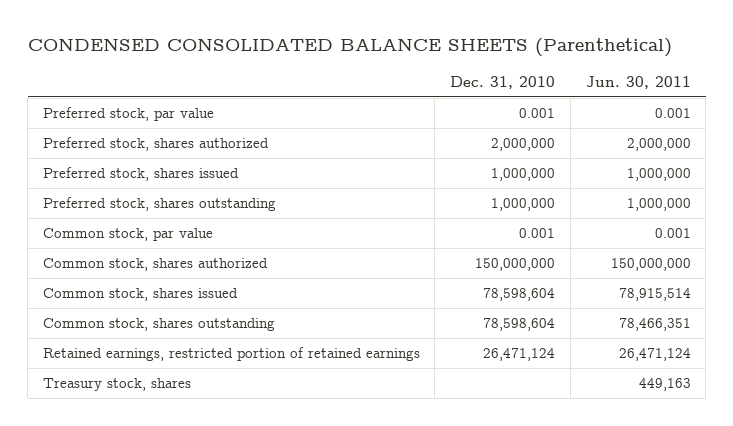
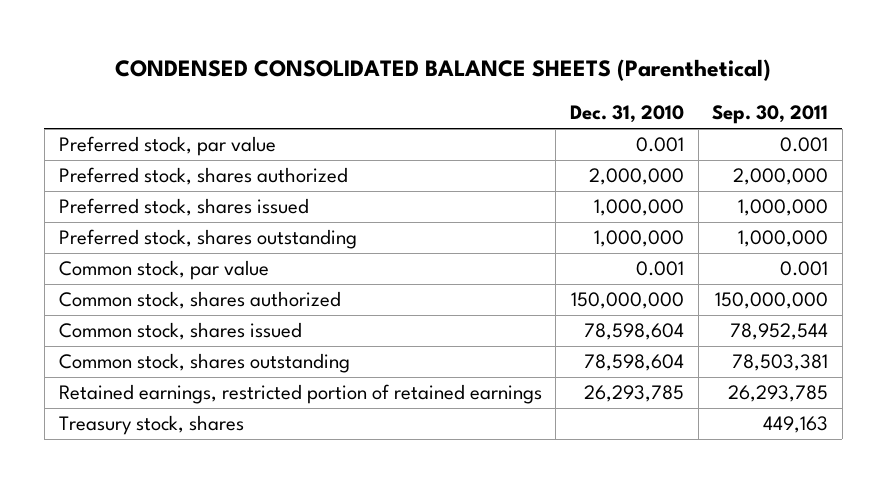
- | Dec. 31, 2010 | Jun. 30, 2011
+ | Dec. 31, 2010 | Sep. 30, 2011
- Retained earnings, restricted portion of retained earnings | 26,471,124 | 26,471,124
+ Retained earnings, restricted portion of retained earnings | 26,293,785 | 26,293,785

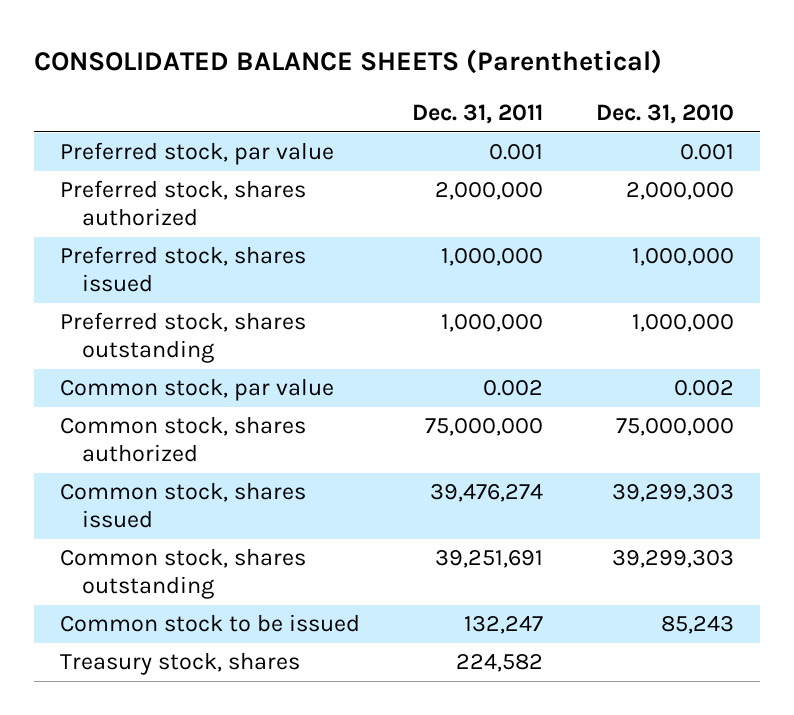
- CONDENSED CONSOLIDATED BALANCE SHEETS (Parenthetical)
+ CONSOLIDATED BALANCE SHEETS (Parenthetical)
- | Dec. 31, 2010 | Sep. 30, 2011
+ | Dec. 31, 2011 | Dec. 31, 2010
- Common stock, par value | 0.001 | 0.001
- Common stock, shares authorized | 150,000,000 | 150,000,000
- Common stock, shares issued | 78,598,604 | 78,952,544
- Common stock, shares outstanding | 78,598,604 | 78,503,381
- Retained earnings, restricted portion of retained earnings | 26,293,785 | 26,293,785
+ Common stock, par value | 0.002 | 0.002
+ Common stock, shares authorized | 75,000,000 | 75,000,000
+ Common stock, shares issued | 39,476,274 | 39,299,303
+ Common stock, shares outstanding | 39,251,691 | 39,299,303
+ Common stock to be issued | 132,247 | 85,243

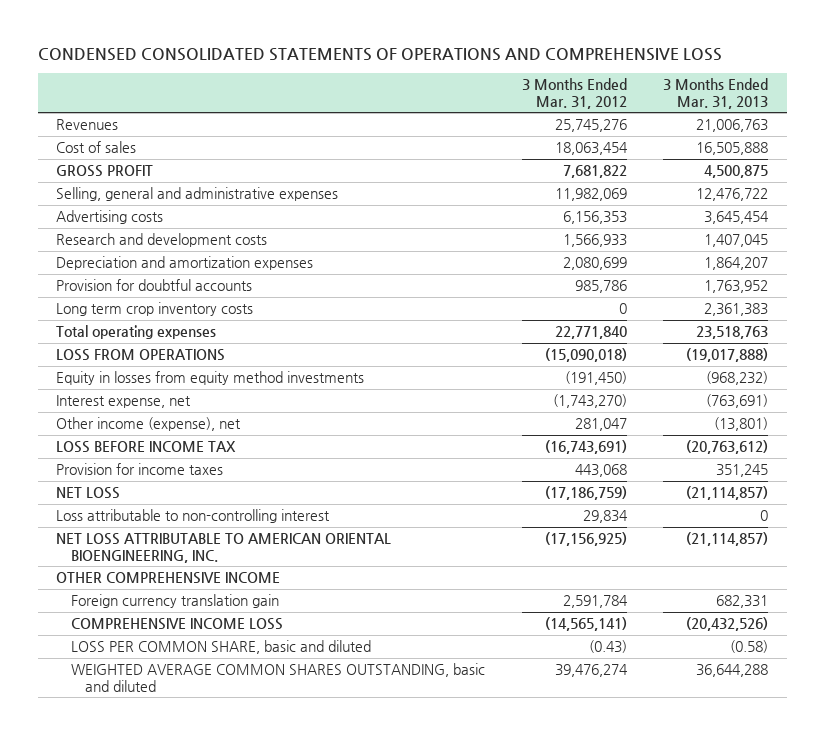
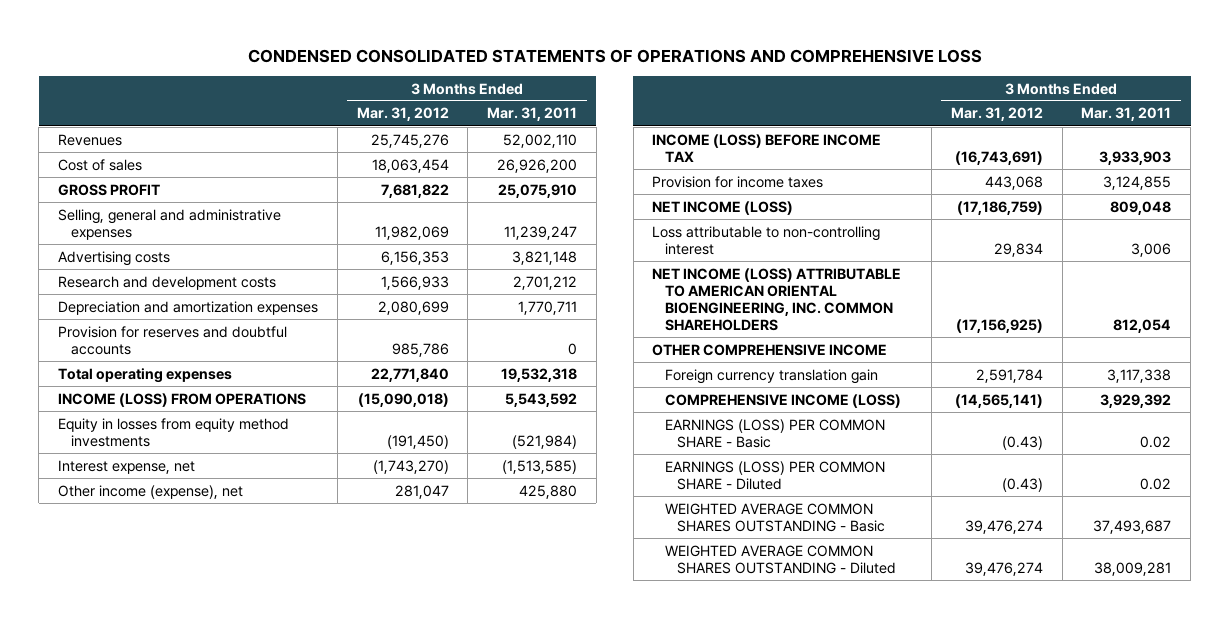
- | 3 Months Ended Mar. 31, 2012 | 3 Months Ended Mar. 31, 2013
+ | 3 Months Ended Mar. 31, 2012 | 3 Months Ended Mar. 31, 2011
- Provision for doubtful accounts | 985,786 | 1,763,952
- Long term crop inventory costs | 0 | 2,361,383
+ Provision for reserves and doubtful accounts | 985,786 | 0
- LOSS FROM OPERATIONS | (15,090,018) | (19,017,888)
+ INCOME (LOSS) FROM OPERATIONS | (15,090,018) | 5,543,592
- LOSS BEFORE INCOME TAX | (16,743,691) | (20,763,612)
+ INCOME (LOSS) BEFORE INCOME TAX | (16,743,691) | 3,933,903
- NET LOSS | (17,186,759) | (21,114,857)
+ NET INCOME (LOSS) | (17,186,759) | 809,048
- NET LOSS ATTRIBUTABLE TO AMERICAN ORIENTAL BIOENGINEERING, INC. | (17,156,925) | (21,114,857)
+ NET INCOME (LOSS) ATTRIBUTABLE TO AMERICAN ORIENTAL BIOENGINEERING, INC. COMMON SHAREHOLDERS | (17,156,925) | 812,054
- COMPREHENSIVE INCOME LOSS | (14,565,141) | (20,432,526)
- LOSS PER COMMON SHARE, basic and diluted | (0.43) | (0.58)
- WEIGHTED AVERAGE COMMON SHARES OUTSTANDING, basic and diluted | 39,476,274 | 36,644,288
+ COMPREHENSIVE INCOME (LOSS) | (14,565,141) | 3,929,392
+ EARNINGS (LOSS) PER COMMON SHARE - Basic | (0.43) | 0.02
+ EARNINGS (LOSS) PER COMMON SHARE - Diluted | (0.43) | 0.02
+ WEIGHTED AVERAGE COMMON SHARES OUTSTANDING - Basic | 39,476,274 | 37,493,687
+ WEIGHTED AVERAGE COMMON SHARES OUTSTANDING - Diluted | 39,476,274 | 38,009,281

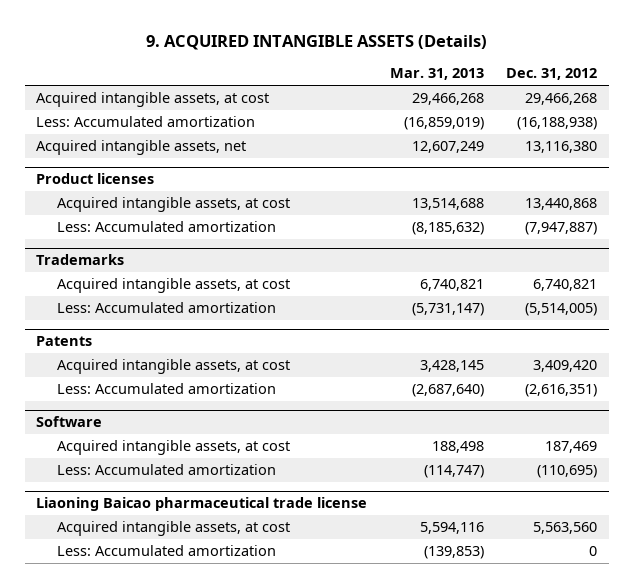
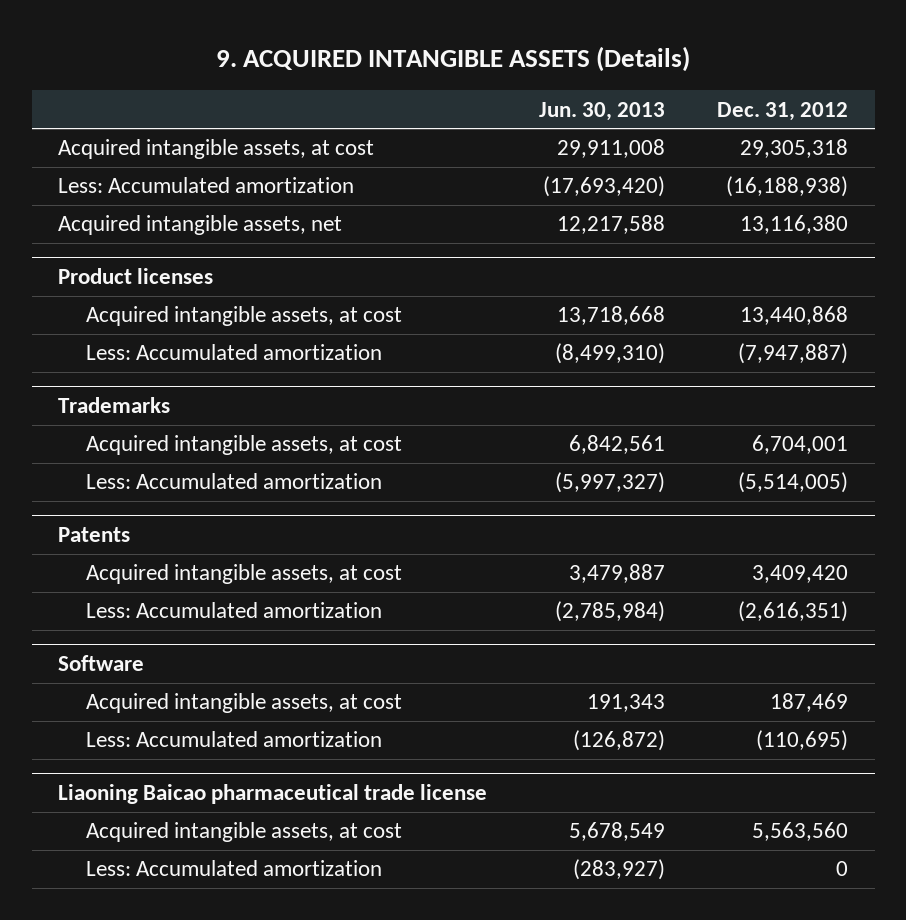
- | Mar. 31, 2013 | Dec. 31, 2012
+ | Jun. 30, 2013 | Dec. 31, 2012
- Acquired intangible assets, at cost | 29,466,268 | 29,466,268
+ Acquired intangible assets, at cost | 29,911,008 | 29,305,318
@ Trademarks
- Acquired intangible assets, at cost | 6,740,821 | 6,740,821
+ Acquired intangible assets, at cost | 6,842,561 | 6,704,001

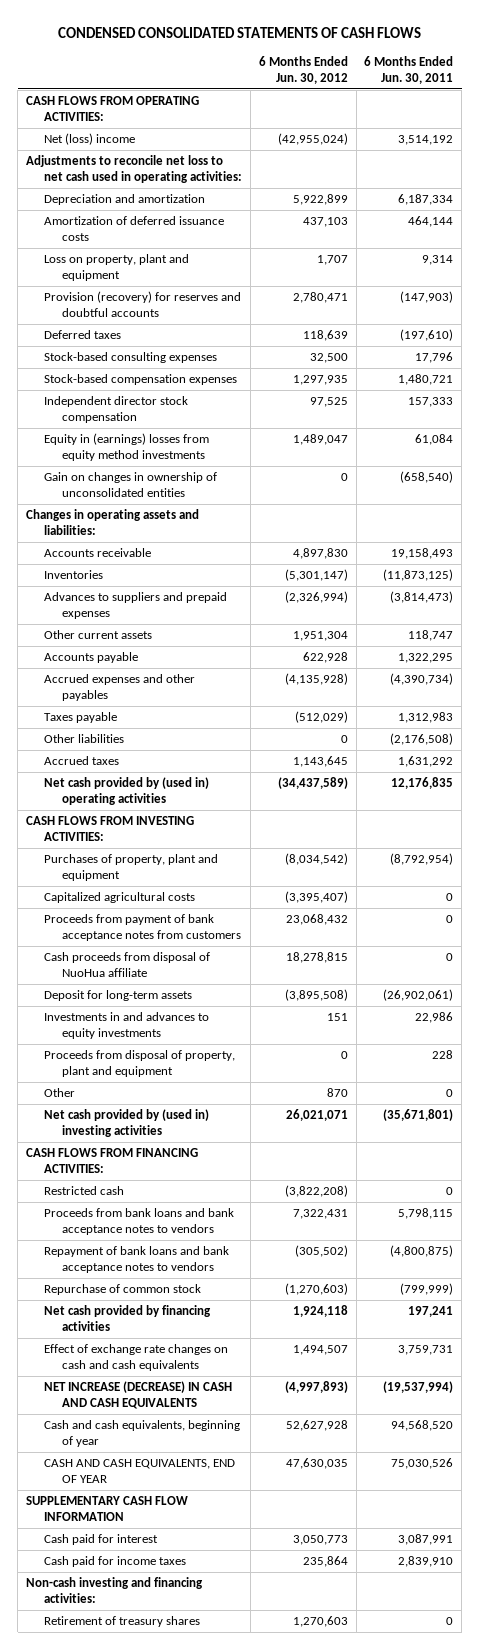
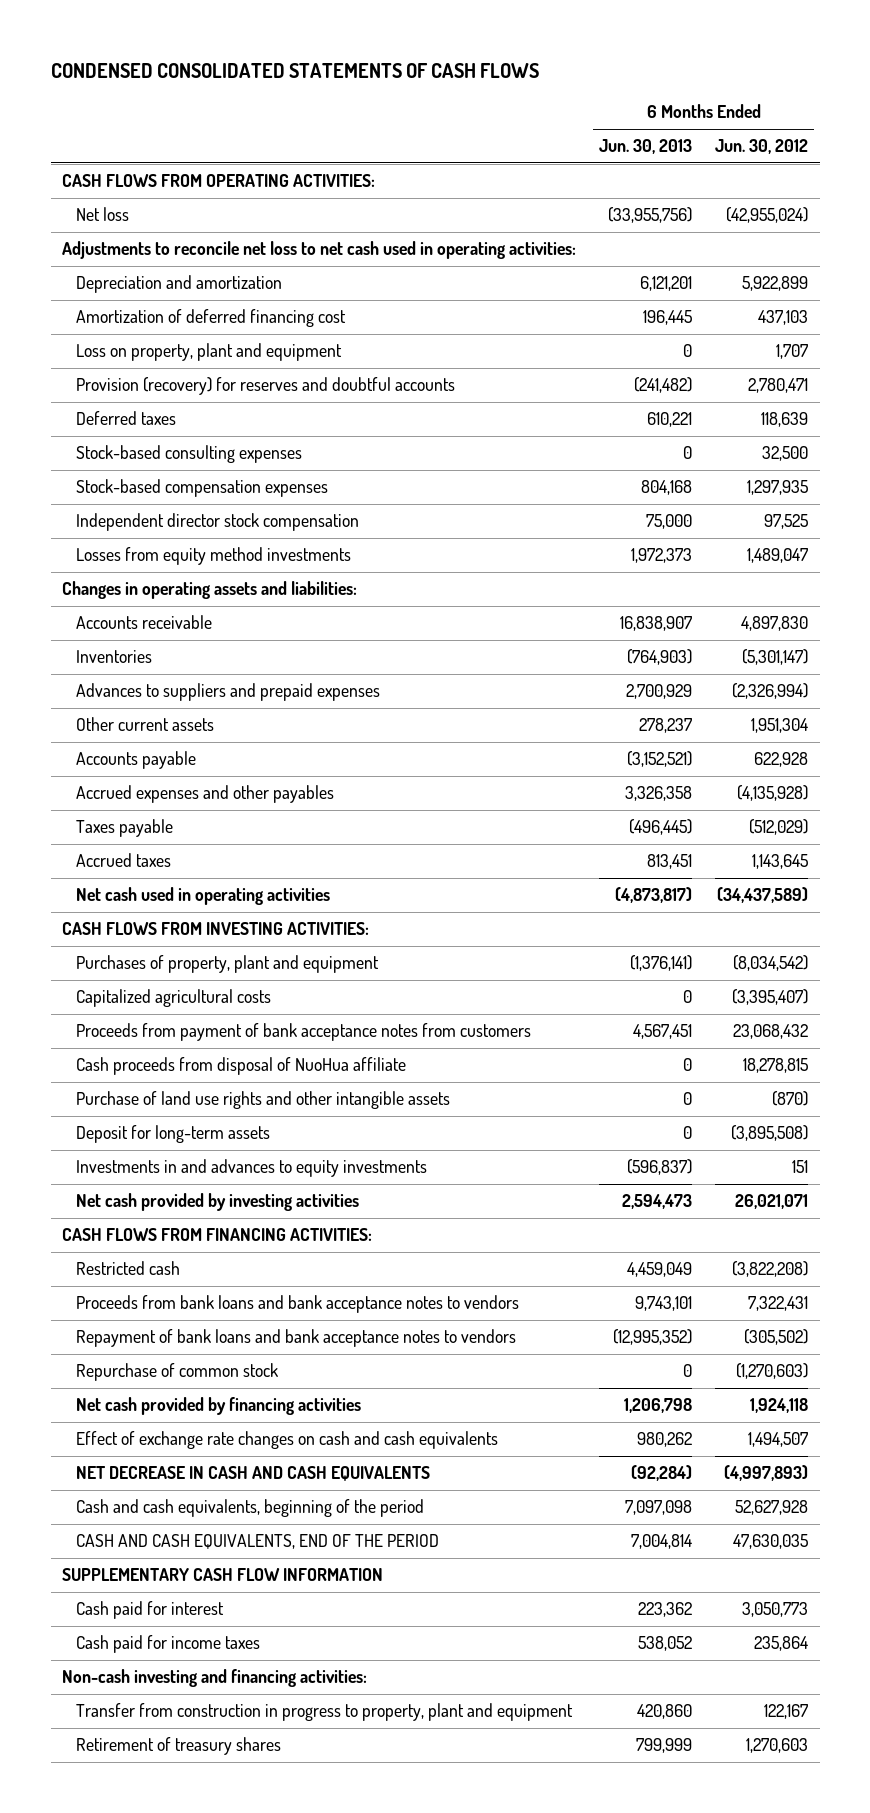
- | 6 Months Ended Jun. 30, 2012 | 6 Months Ended Jun. 30, 2011
+ | 6 Months Ended Jun. 30, 2013 | 6 Months Ended Jun. 30, 2012
- Net (loss) income | (42,955,024) | 3,514,192
+ Net loss | (33,955,756) | (42,955,024)
- Amortization of deferred issuance costs | 437,103 | 464,144
+ Amortization of deferred financing cost | 196,445 | 437,103
- Equity in (earnings) losses from equity method investments | 1,489,047 | 61,084
- Gain on changes in ownership of unconsolidated entities | 0 | (658,540)
+ Losses from equity method investments | 1,972,373 | 1,489,047
- Other liabilities | 0 | (2,176,508)
- Net cash provided by (used in) operating activities | (34,437,589) | 12,176,835
+ Net cash used in operating activities | (4,873,817) | (34,437,589)
+ Purchase of land use rights and other intangible assets | 0 | (870)
- Proceeds from disposal of property, plant and equipment | 0 | 228
- Other | 870 | 0
- Net cash provided by (used in) investing activities | 26,021,071 | (35,671,801)
+ Net cash provided by investing activities | 2,594,473 | 26,021,071
- NET INCREASE (DECREASE) IN CASH AND CASH EQUIVALENTS | (4,997,893) | (19,537,994)
- Cash and cash equivalents, beginning of year | 52,627,928 | 94,568,520
- CASH AND CASH EQUIVALENTS, END OF YEAR | 47,630,035 | 75,030,526
+ NET DECREASE IN CASH AND CASH EQUIVALENTS | (92,284) | (4,997,893)
+ Cash and cash equivalents, beginning of the period | 7,097,098 | 52,627,928
+ CASH AND CASH EQUIVALENTS, END OF THE PERIOD | 7,004,814 | 47,630,035
+ Transfer from construction in progress to property, plant and equipment | 420,860 | 122,167

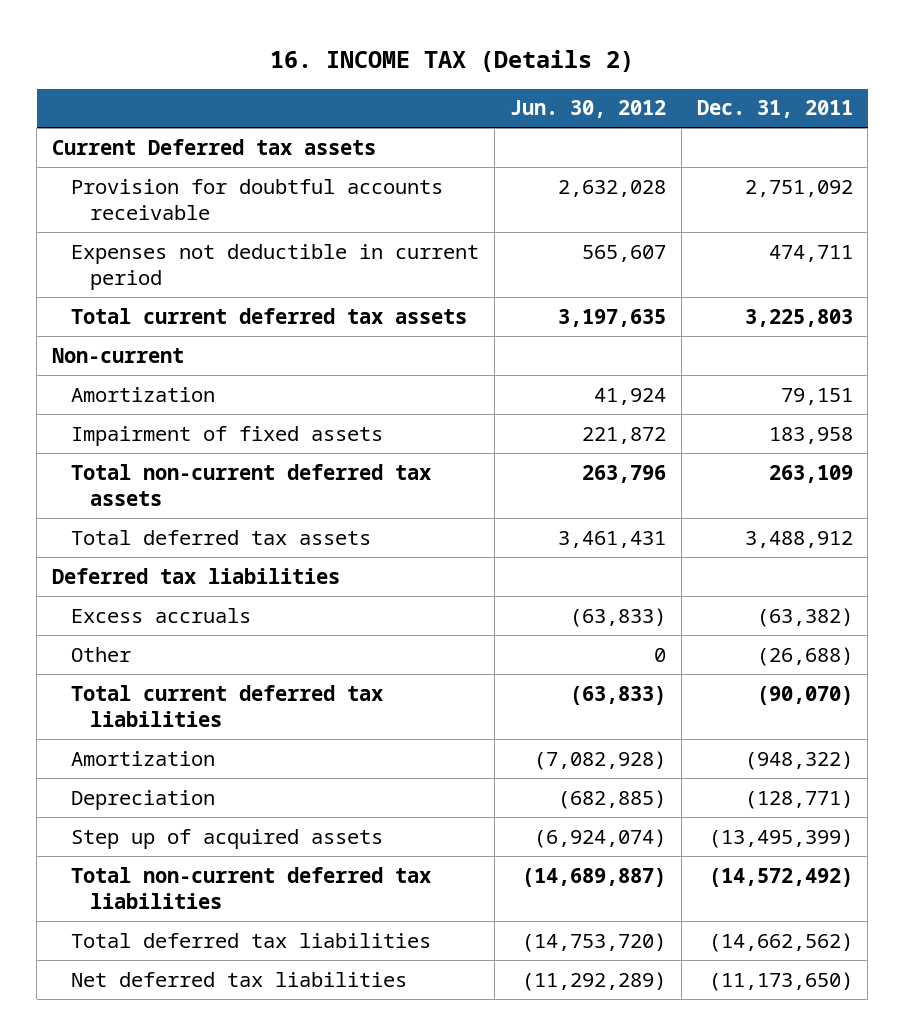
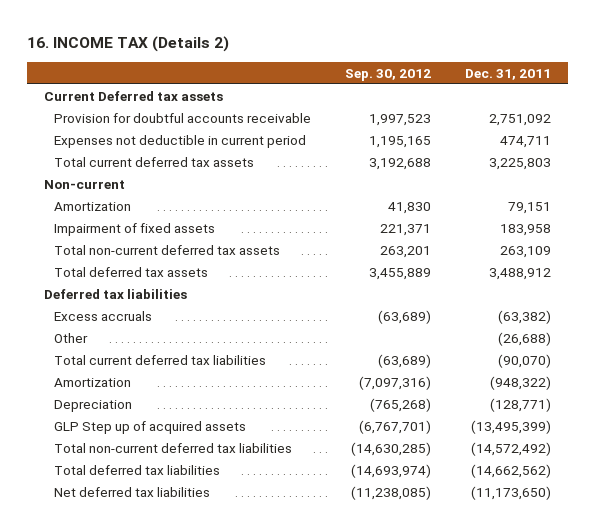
- | Jun. 30, 2012 | Dec. 31, 2011
+ | Sep. 30, 2012 | Dec. 31, 2011
- Step up of acquired assets | (6,924,074) | (13,495,399)
+ GLP Step up of acquired assets | (6,767,701) | (13,495,399)

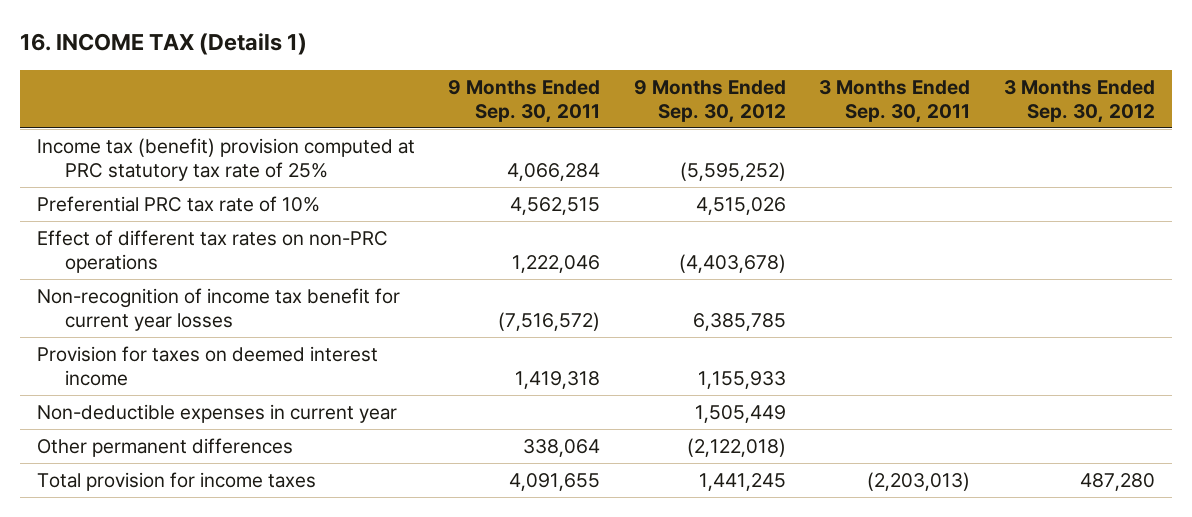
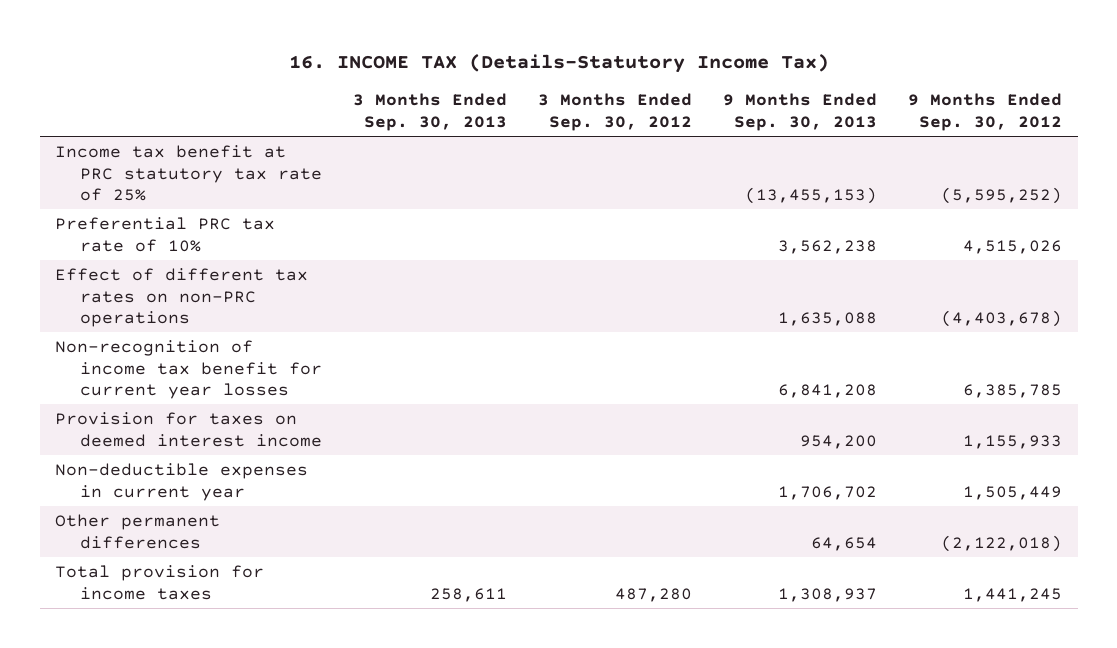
- 16. INCOME TAX (Details 1)
+ 16. INCOME TAX (Details-Statutory Income Tax)
- | 9 Months Ended Sep. 30, 2011 | 9 Months Ended Sep. 30, 2012 | 3 Months Ended Sep. 30, 2011 | 3 Months Ended Sep. 30, 2012
+ | 3 Months Ended Sep. 30, 2013 | 3 Months Ended Sep. 30, 2012 | 9 Months Ended Sep. 30, 2013 | 9 Months Ended Sep. 30, 2012
- Income tax (benefit) provision computed at PRC statutory tax rate of 25% | 4,066,284 | (5,595,252) | |
+ Income tax benefit at PRC statutory tax rate of 25% | | | (13,455,153) | (5,595,252)

